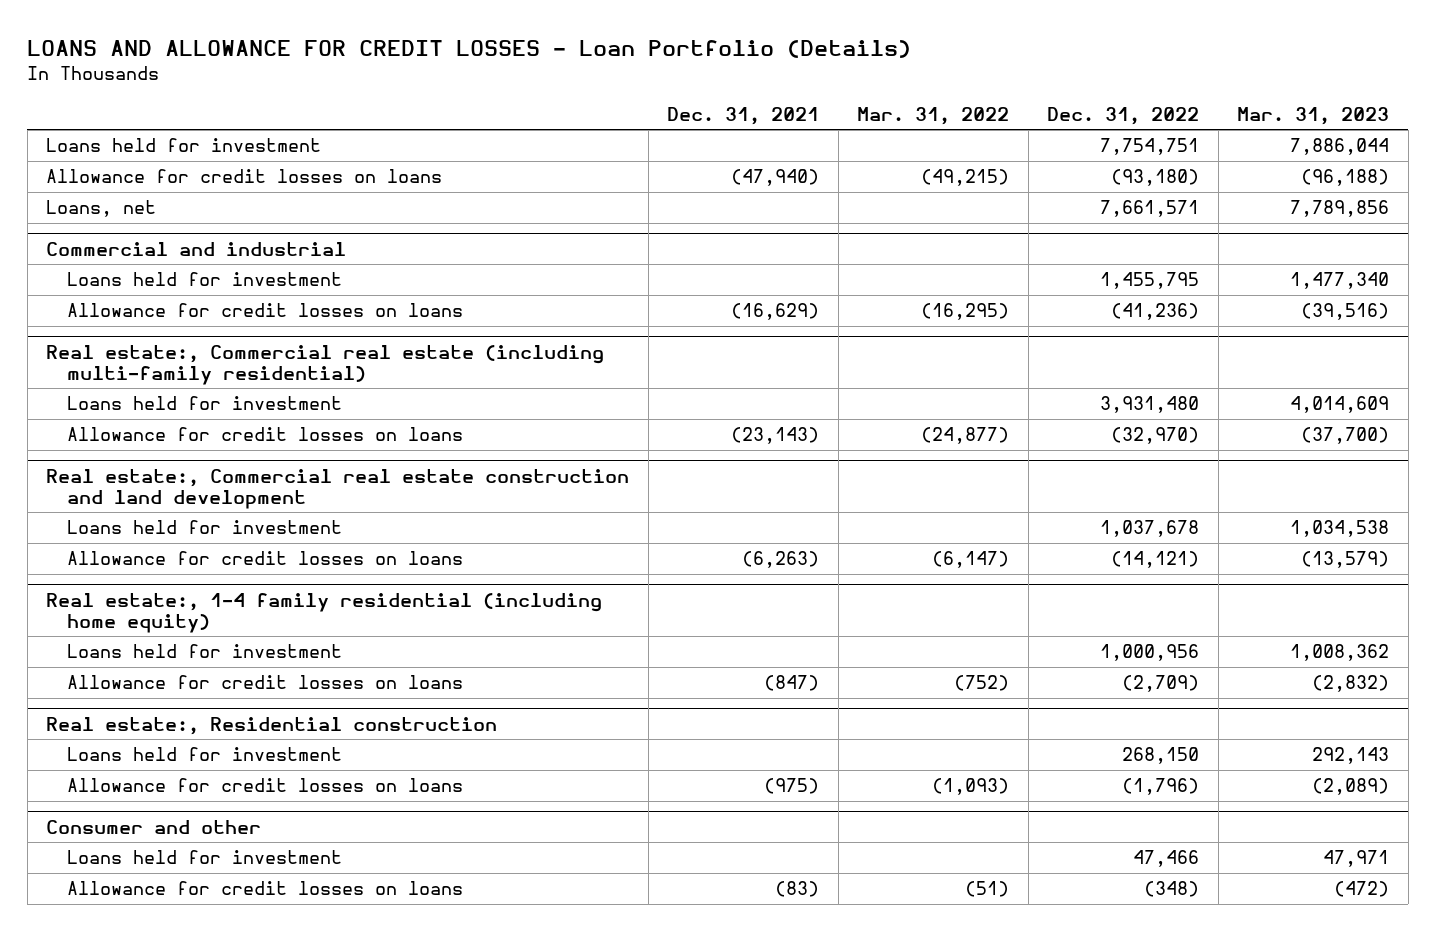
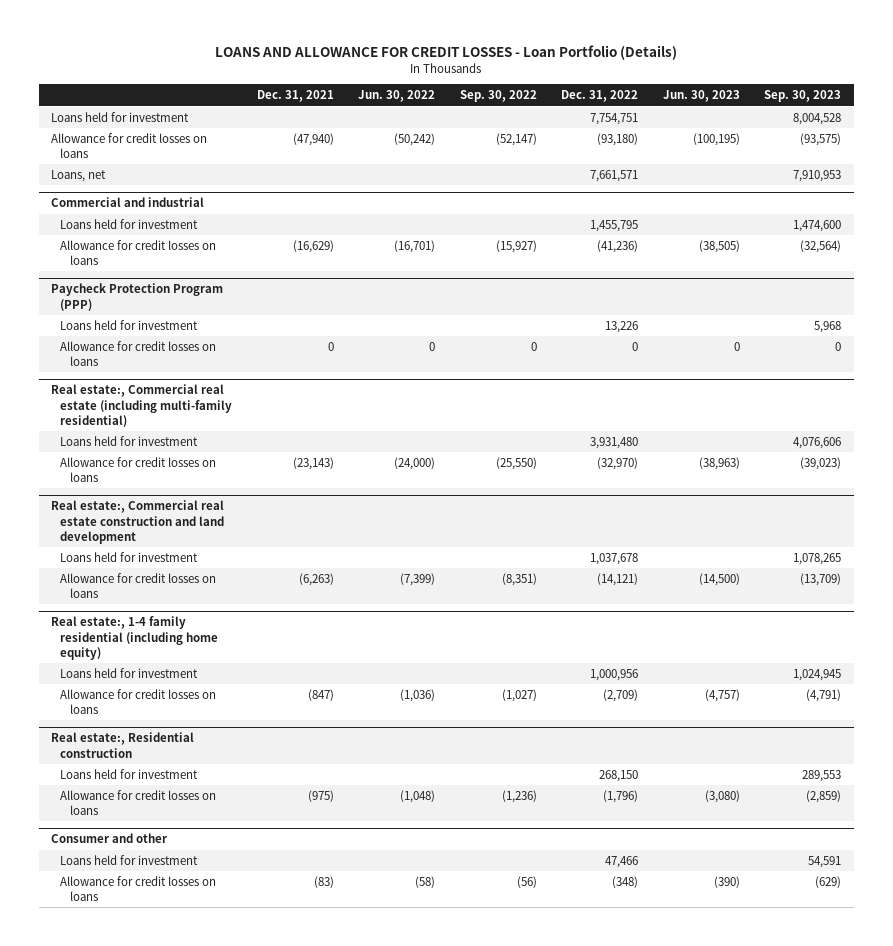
- | Dec. 31, 2021 | Mar. 31, 2022 | Dec. 31, 2022 | Mar. 31, 2023
+ | Dec. 31, 2021 | Jun. 30, 2022 | Sep. 30, 2022 | Dec. 31, 2022 | Jun. 30, 2023 | Sep. 30, 2023
+ Paycheck Protection Program (PPP)
+ Loans held for investment | | | | 13,226 | | 5,968
+ Allowance for credit losses on loans | 0 | 0 | 0 | 0 | 0 | 0

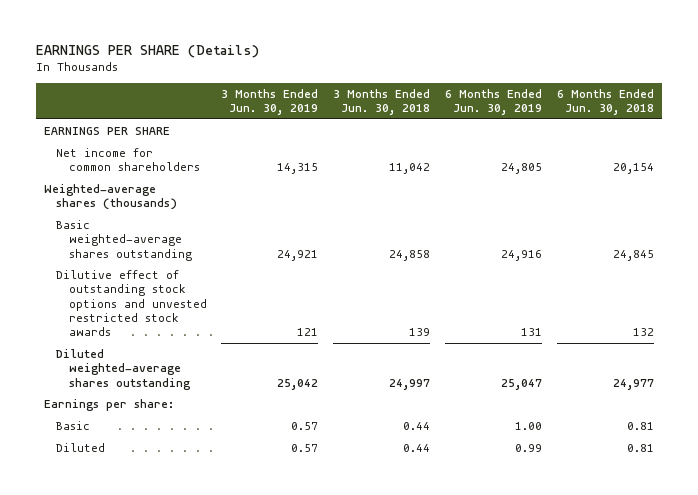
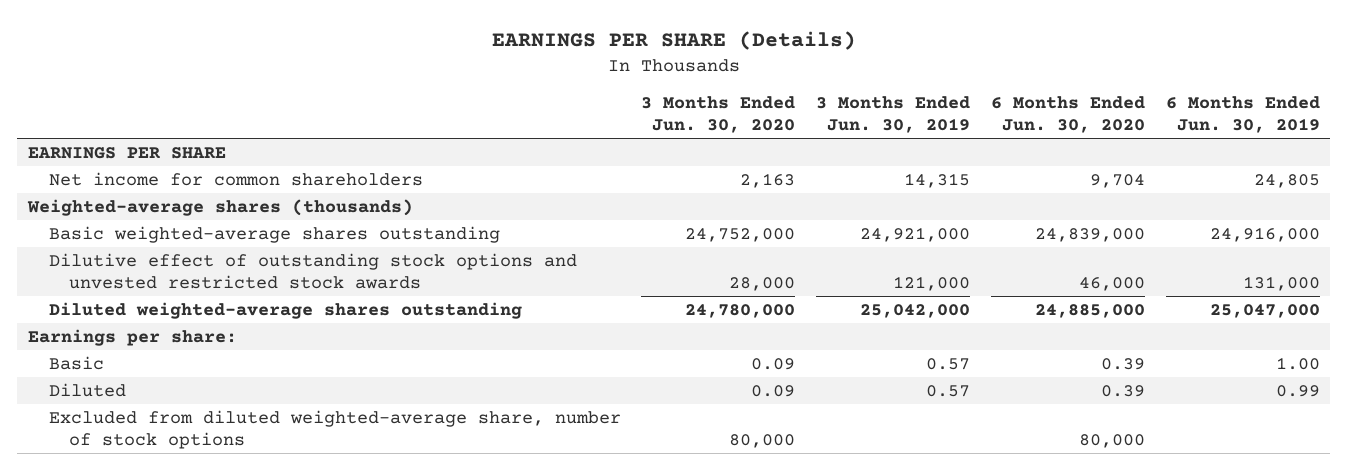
- | 3 Months Ended Jun. 30, 2019 | 3 Months Ended Jun. 30, 2018 | 6 Months Ended Jun. 30, 2019 | 6 Months Ended Jun. 30, 2018
+ | 3 Months Ended Jun. 30, 2020 | 3 Months Ended Jun. 30, 2019 | 6 Months Ended Jun. 30, 2020 | 6 Months Ended Jun. 30, 2019
- Basic weighted-average shares outstanding | 24,921 | 24,858 | 24,916 | 24,845
- Dilutive effect of outstanding stock options and unvested restricted stock awards | 121 | 139 | 131 | 132
- Diluted weighted-average shares outstanding | 25,042 | 24,997 | 25,047 | 24,977
+ Basic weighted-average shares outstanding | 24,752,000 | 24,921,000 | 24,839,000 | 24,916,000
+ Dilutive effect of outstanding stock options and unvested restricted stock awards | 28,000 | 121,000 | 46,000 | 131,000
+ Diluted weighted-average shares outstanding | 24,780,000 | 25,042,000 | 24,885,000 | 25,047,000
+ Excluded from diluted weighted-average share, number of stock options | 80,000 | | 80,000 |

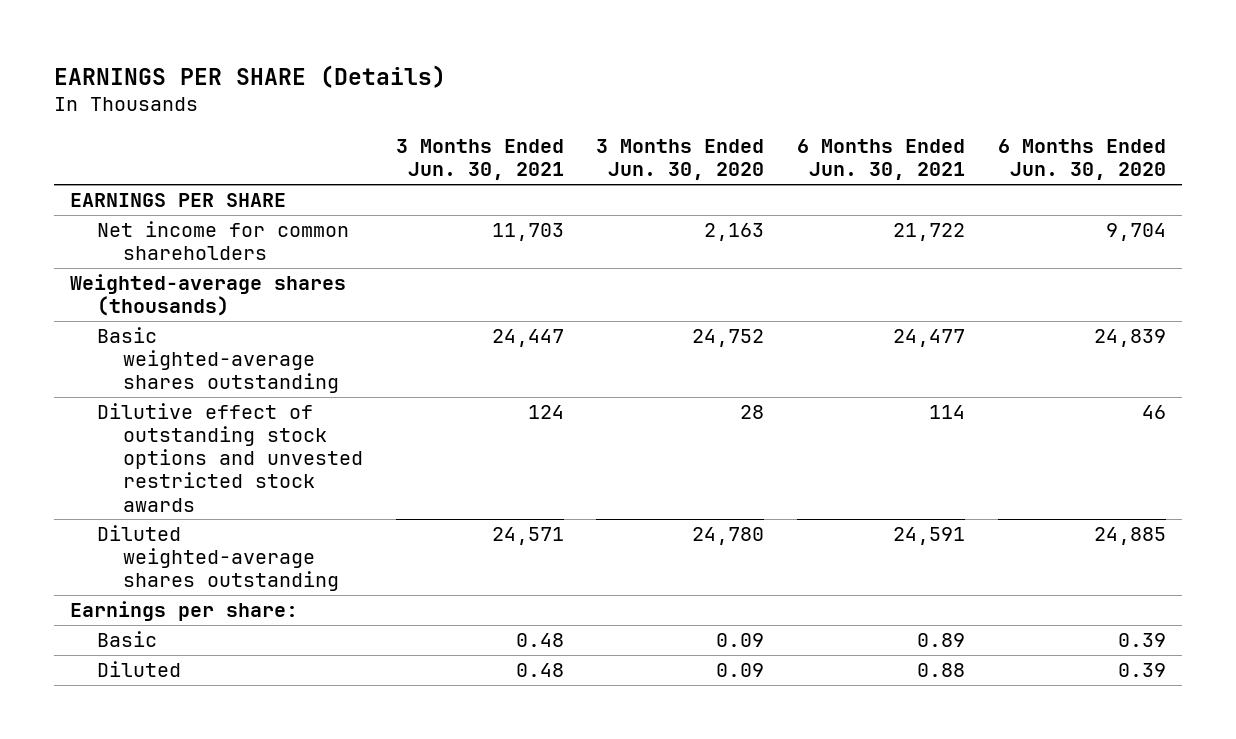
- | 3 Months Ended Jun. 30, 2020 | 3 Months Ended Jun. 30, 2019 | 6 Months Ended Jun. 30, 2020 | 6 Months Ended Jun. 30, 2019
+ | 3 Months Ended Jun. 30, 2021 | 3 Months Ended Jun. 30, 2020 | 6 Months Ended Jun. 30, 2021 | 6 Months Ended Jun. 30, 2020
- Basic weighted-average shares outstanding | 24,752,000 | 24,921,000 | 24,839,000 | 24,916,000
- Dilutive effect of outstanding stock options and unvested restricted stock awards | 28,000 | 121,000 | 46,000 | 131,000
- Diluted weighted-average shares outstanding | 24,780,000 | 25,042,000 | 24,885,000 | 25,047,000
+ Basic weighted-average shares outstanding | 24,447 | 24,752 | 24,477 | 24,839
+ Dilutive effect of outstanding stock options and unvested restricted stock awards | 124 | 28 | 114 | 46
+ Diluted weighted-average shares outstanding | 24,571 | 24,780 | 24,591 | 24,885
- Excluded from diluted weighted-average share, number of stock options | 80,000 | | 80,000 |

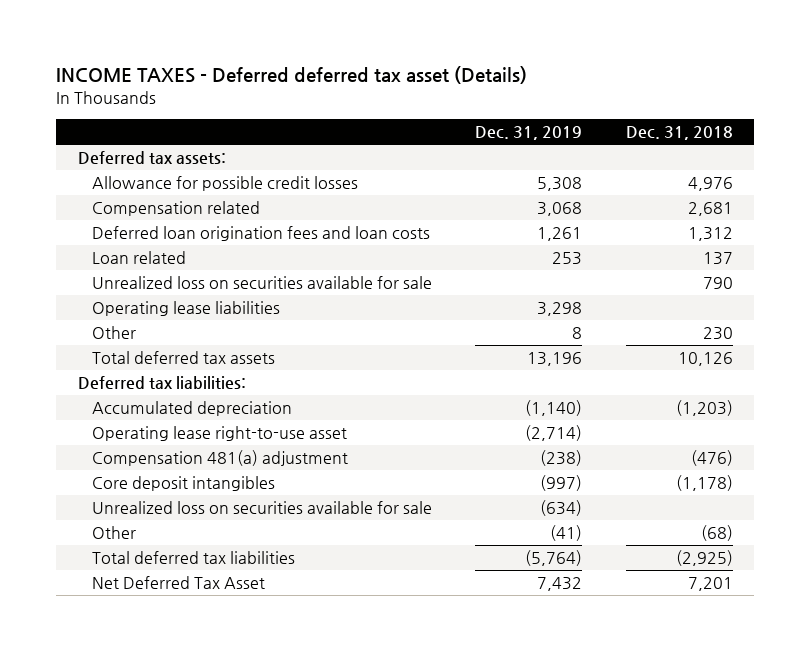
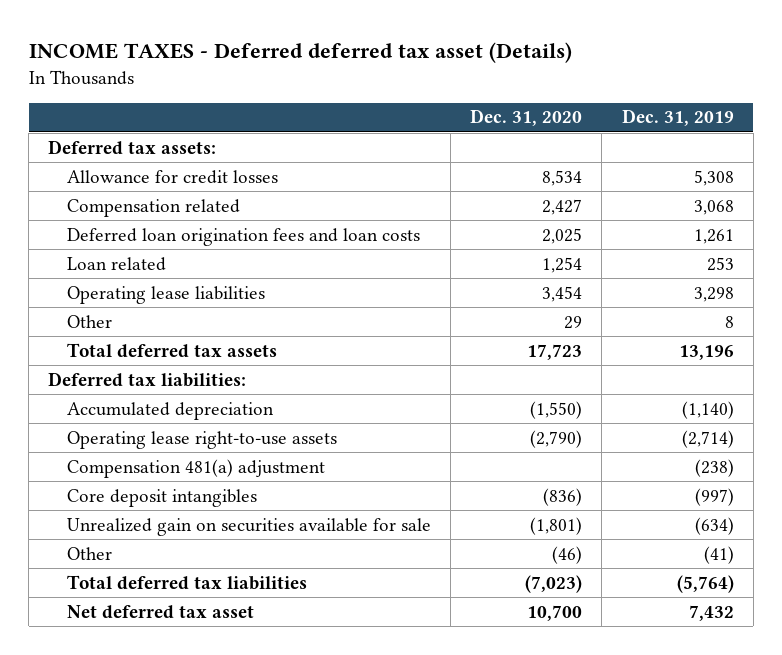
- | Dec. 31, 2019 | Dec. 31, 2018
+ | Dec. 31, 2020 | Dec. 31, 2019
- Allowance for possible credit losses | 5,308 | 4,976
+ Allowance for credit losses | 8,534 | 5,308
- Unrealized loss on securities available for sale | | 790
- Operating lease right-to-use asset | (2,714) |
+ Operating lease right-to-use assets | (2,790) | (2,714)
- Unrealized loss on securities available for sale | (634) |
+ Unrealized gain on securities available for sale | (1,801) | (634)
- Net Deferred Tax Asset | 7,432 | 7,201
+ Net deferred tax asset | 10,700 | 7,432

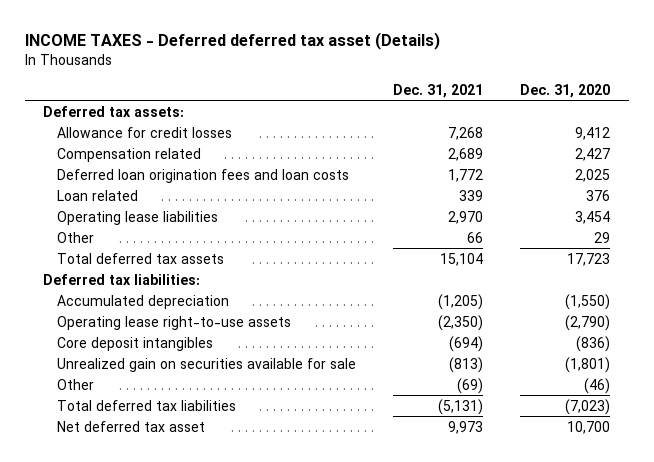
- | Dec. 31, 2020 | Dec. 31, 2019
+ | Dec. 31, 2021 | Dec. 31, 2020
- Allowance for credit losses | 8,534 | 5,308
+ Allowance for credit losses | 7,268 | 9,412
- Loan related | 1,254 | 253
+ Loan related | 339 | 376
- Compensation 481(a) adjustment | | (238)

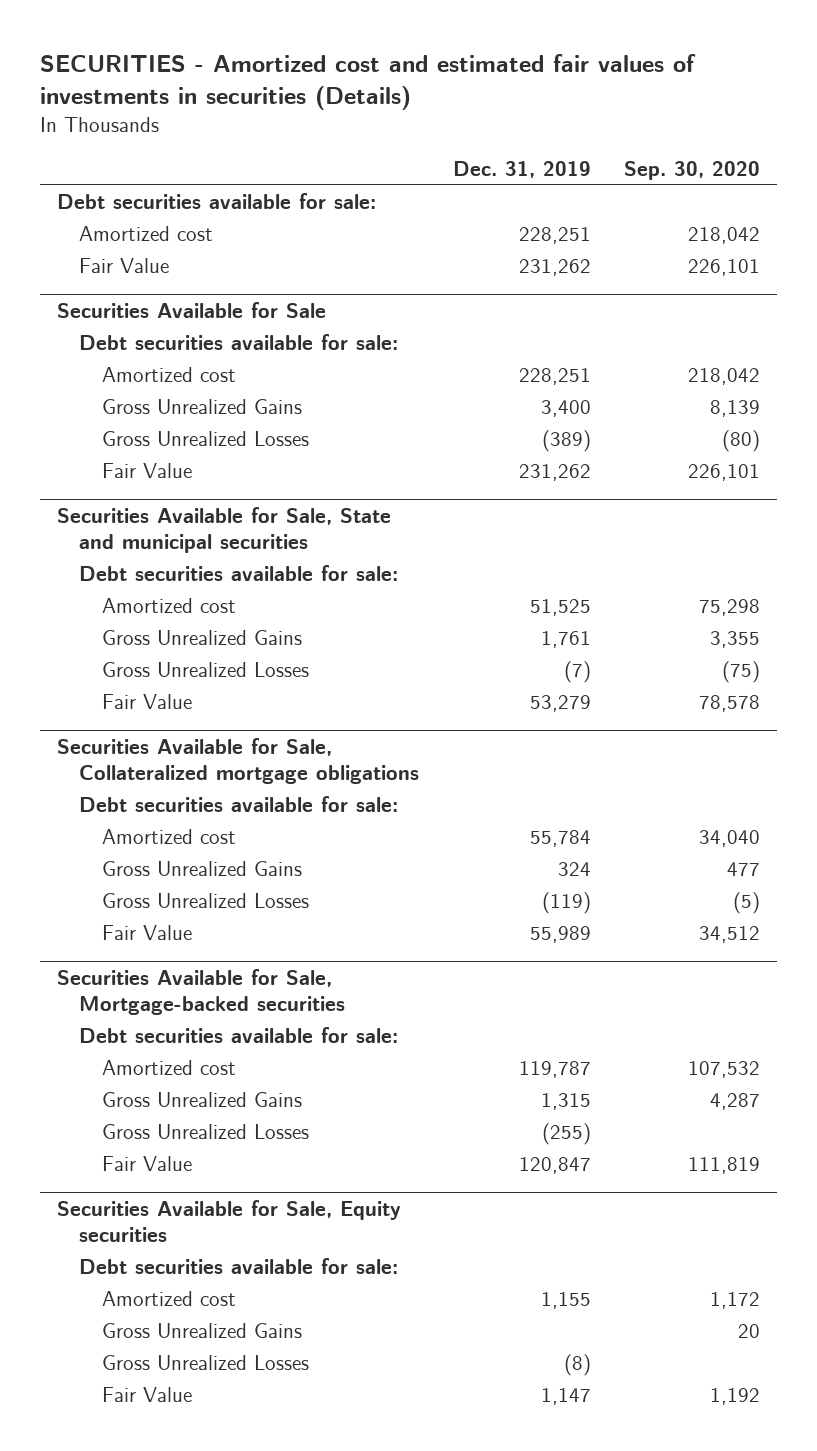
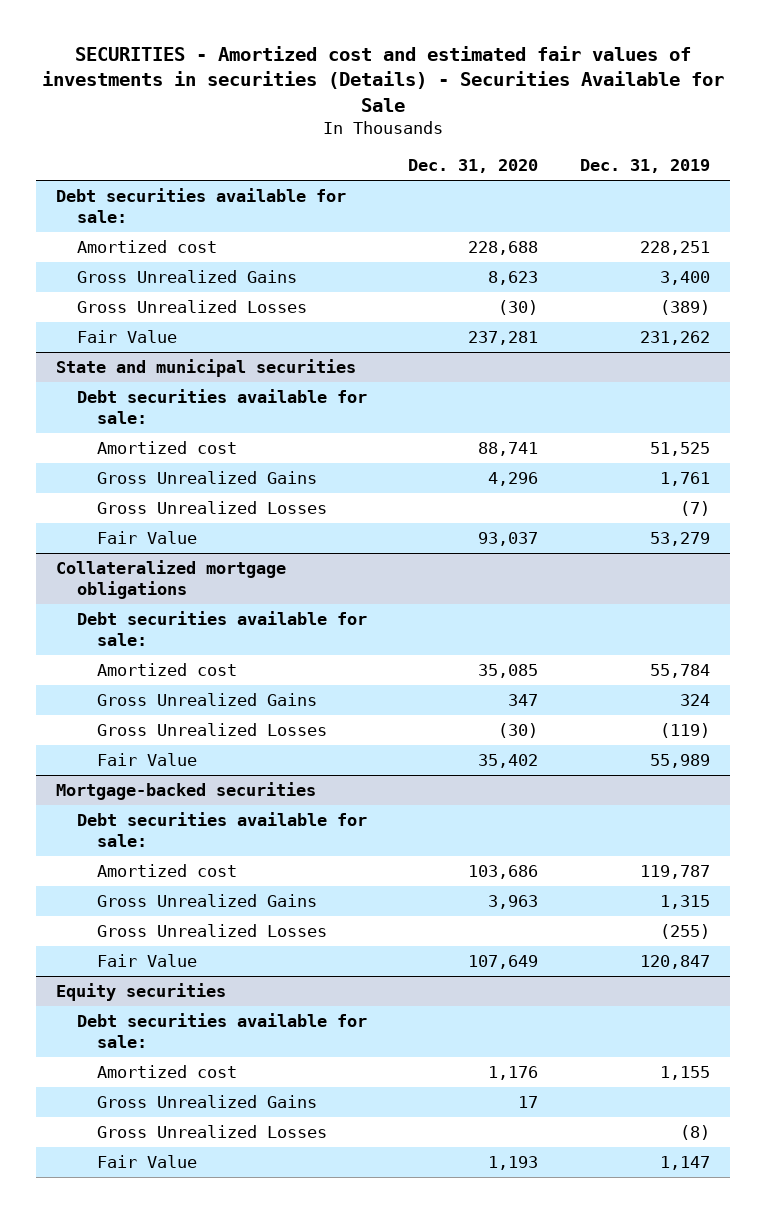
- SECURITIES - Amortized cost and estimated fair values of investments in securities (Details)
+ SECURITIES - Amortized cost and estimated fair values of investments in securities (Details) - Securities Available for Sale
- | Dec. 31, 2019 | Sep. 30, 2020
+ | Dec. 31, 2020 | Dec. 31, 2019
- Fair Value | 231,262 | 226,101
- Securities Available for Sale
- Debt securities available for sale:
- Amortized cost | 228,251 | 218,042
- Securities Available for Sale, State and municipal securities
+ State and municipal securities
- Securities Available for Sale, Collateralized mortgage obligations
+ Collateralized mortgage obligations
- Securities Available for Sale, Mortgage-backed securities
+ Mortgage-backed securities
- Securities Available for Sale, Equity securities
+ Equity securities

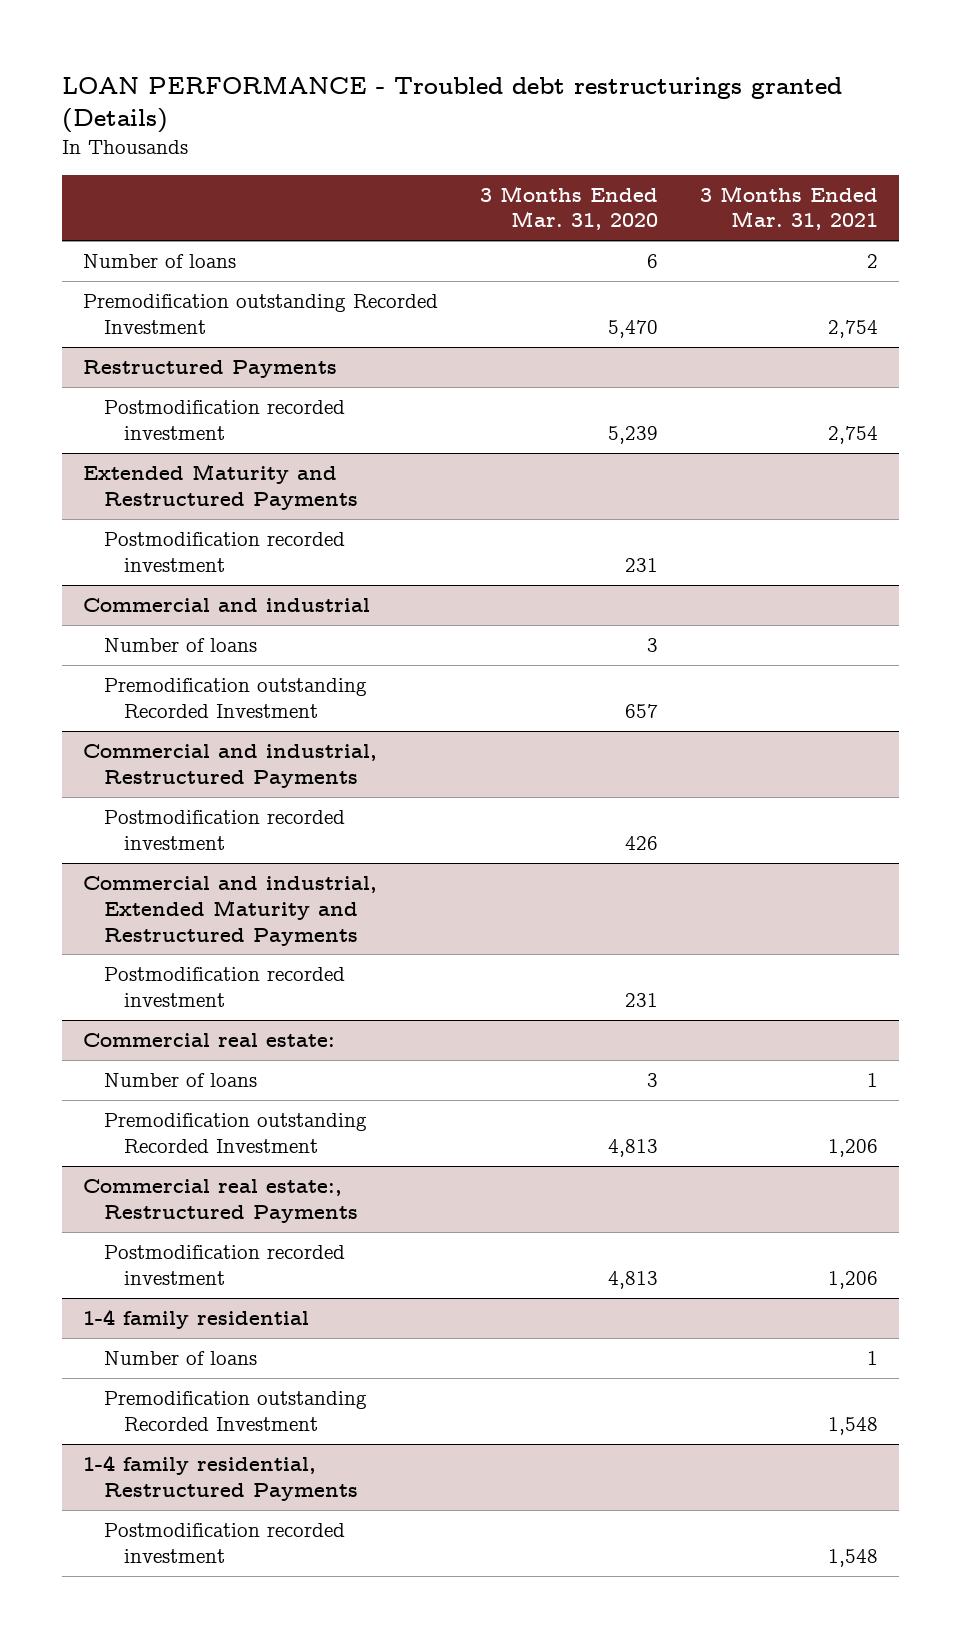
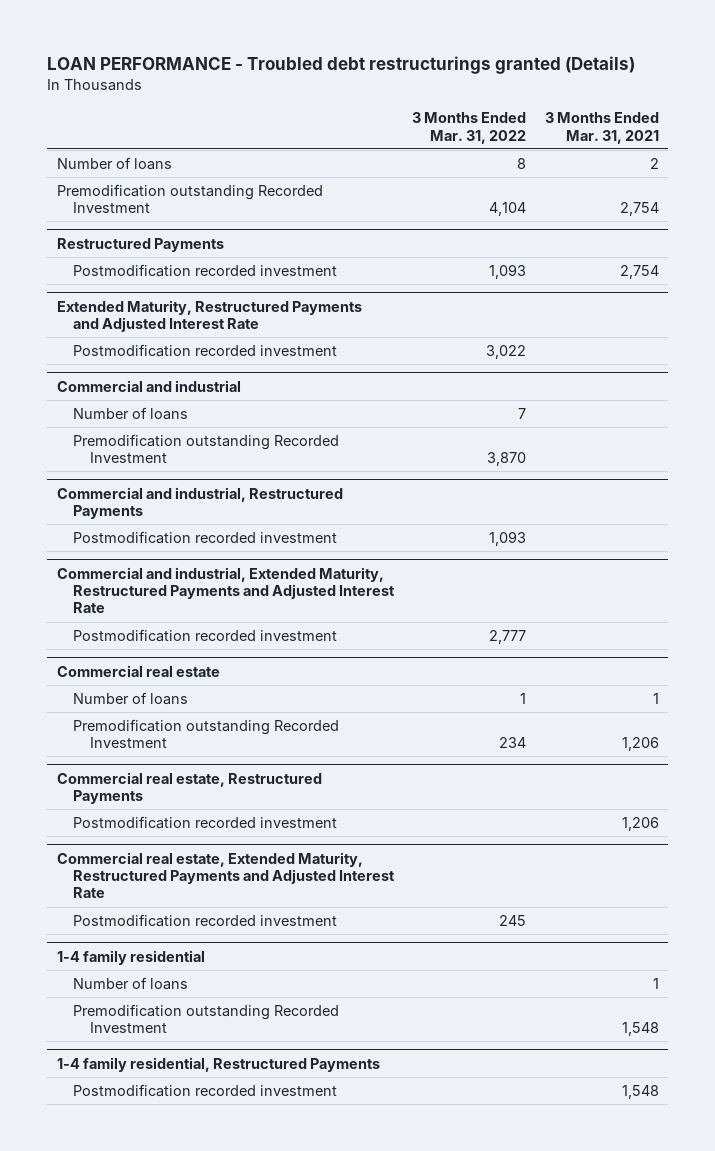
- | 3 Months Ended Mar. 31, 2020 | 3 Months Ended Mar. 31, 2021
+ | 3 Months Ended Mar. 31, 2022 | 3 Months Ended Mar. 31, 2021
- Extended Maturity and Restructured Payments
+ Extended Maturity, Restructured Payments and Adjusted Interest Rate
- Commercial and industrial, Extended Maturity and Restructured Payments
+ Commercial and industrial, Extended Maturity, Restructured Payments and Adjusted Interest Rate
- Commercial real estate:
+ Commercial real estate
- Commercial real estate:, Restructured Payments
+ Commercial real estate, Restructured Payments
+ Commercial real estate, Extended Maturity, Restructured Payments and Adjusted Interest Rate
+ Postmodification recorded investment | 245 |

